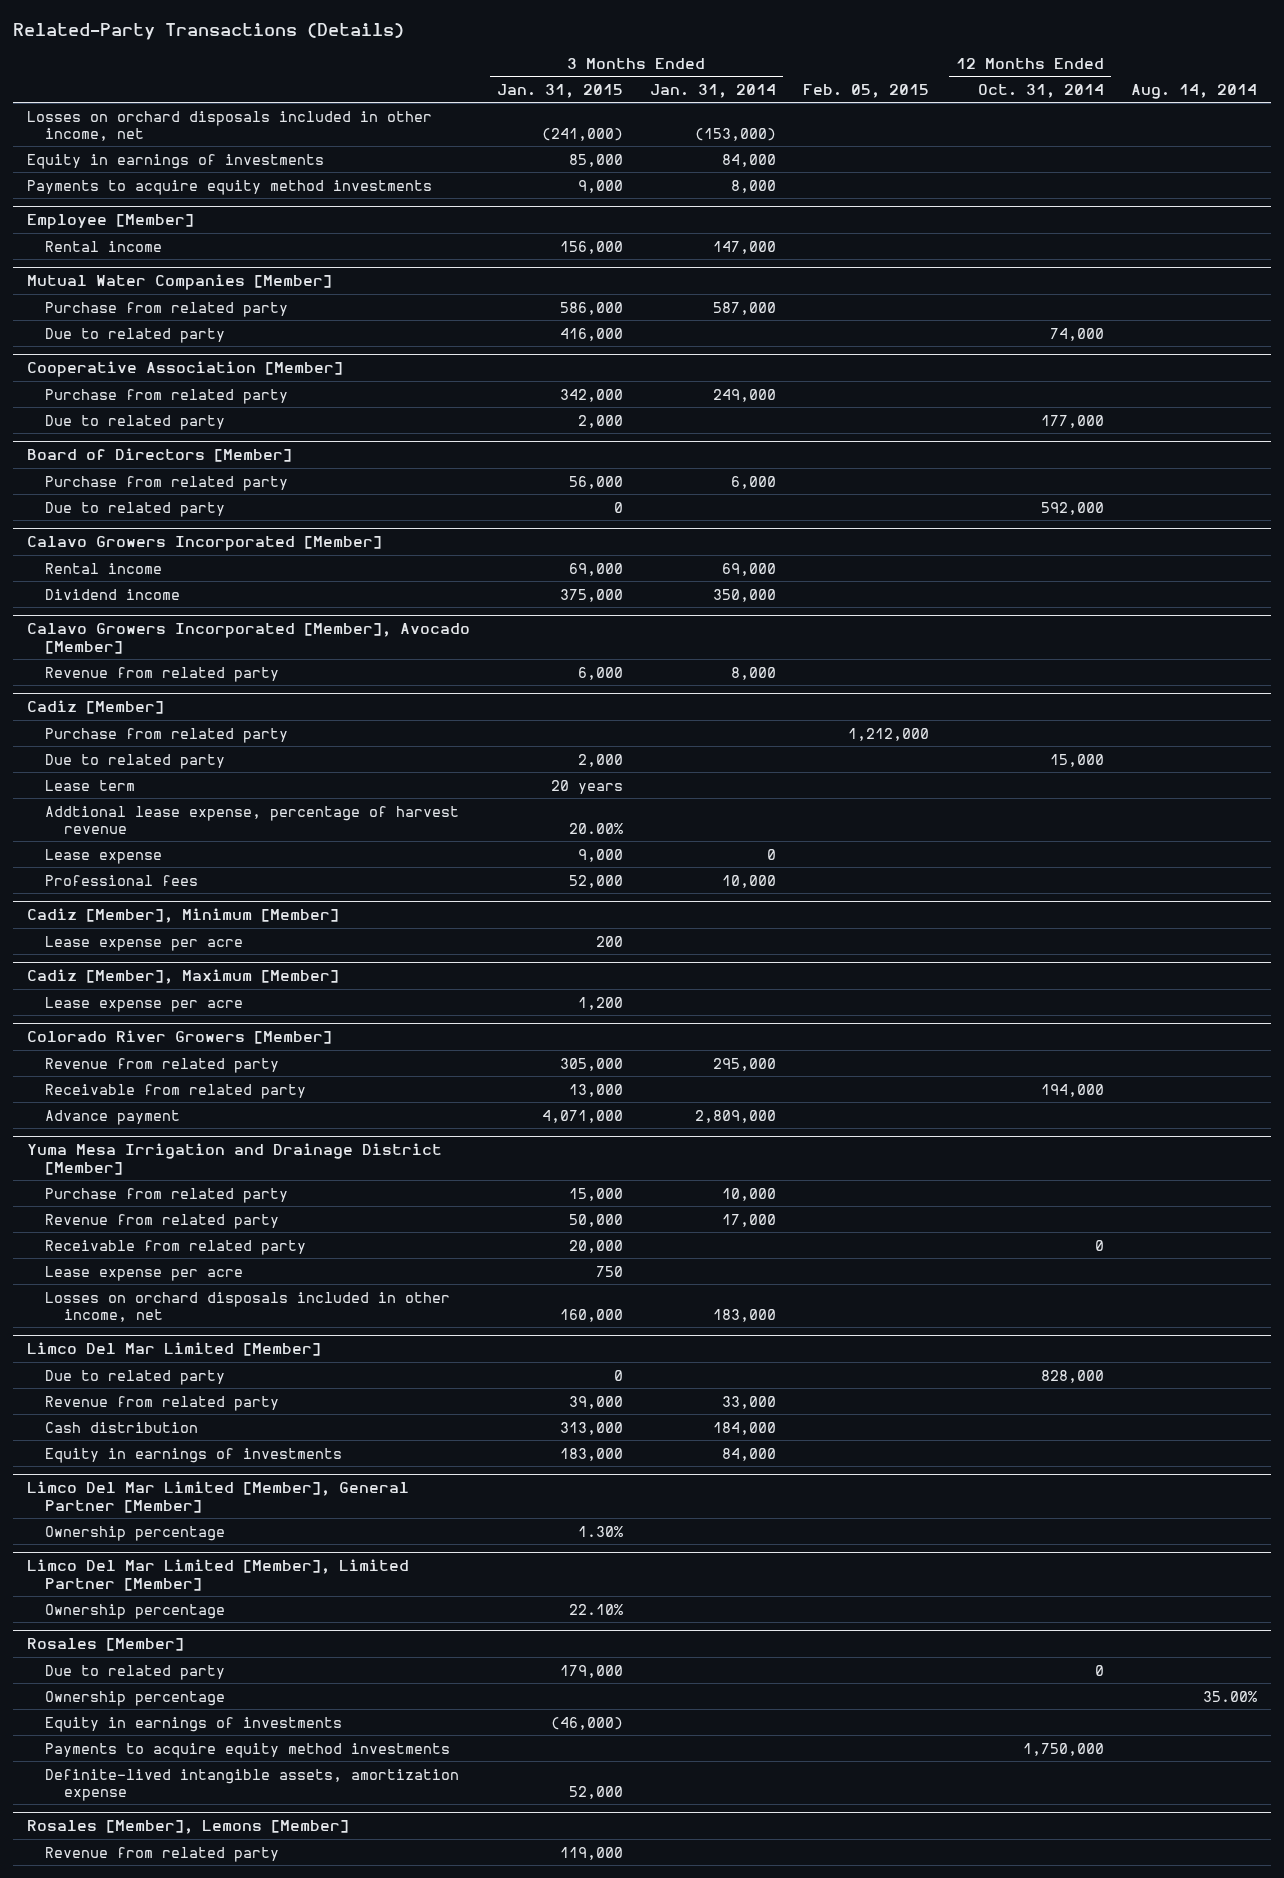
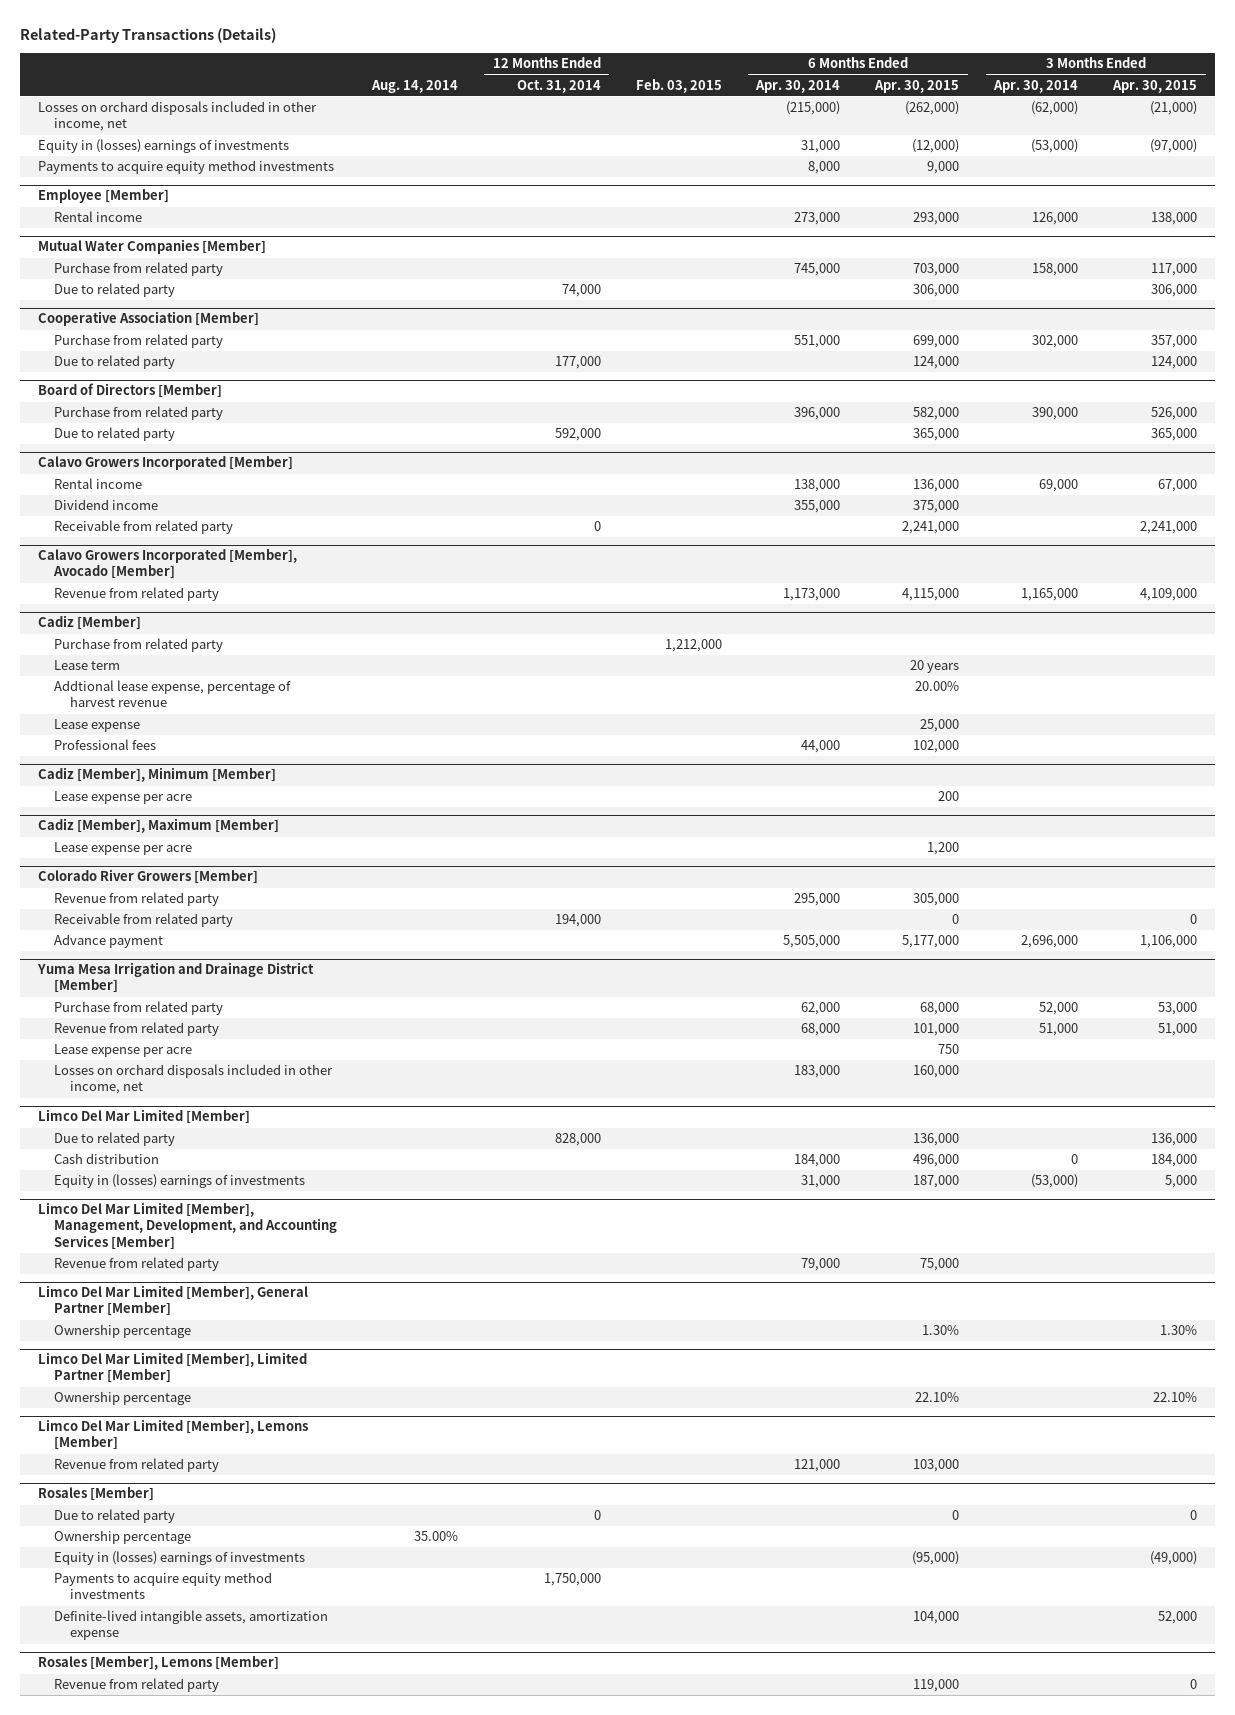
- | 3 Months Ended Jan. 31, 2015 | 3 Months Ended Jan. 31, 2014 | Feb. 05, 2015 | 12 Months Ended Oct. 31, 2014 | Aug. 14, 2014
+ | Aug. 14, 2014 | 12 Months Ended Oct. 31, 2014 | Feb. 03, 2015 | 6 Months Ended Apr. 30, 2014 | 6 Months Ended Apr. 30, 2015 | 3 Months Ended Apr. 30, 2014 | 3 Months Ended Apr. 30, 2015
- Equity in earnings of investments | 85,000 | 84,000 | | |
+ Equity in (losses) earnings of investments | | | | 31,000 | (12,000) | (53,000) | (97,000)
@ Calavo Growers Incorporated [Member]
+ Receivable from related party | | 0 | | | 2,241,000 | | 2,241,000
@ Cadiz [Member]
- Due to related party | 2,000 | | | 15,000 |
@ Yuma Mesa Irrigation and Drainage District [Member]
- Receivable from related party | 20,000 | | | 0 |
@ Limco Del Mar Limited [Member]
- Revenue from related party | 39,000 | 33,000 | | |
- Equity in earnings of investments | 183,000 | 84,000 | | |
+ Equity in (losses) earnings of investments | | | | 31,000 | 187,000 | (53,000) | 5,000
+ Limco Del Mar Limited [Member], Management, Development, and Accounting Services [Member]
+ Revenue from related party | | | | 79,000 | 75,000 | |
+ Limco Del Mar Limited [Member], Lemons [Member]
+ Revenue from related party | | | | 121,000 | 103,000 | |
@ Rosales [Member]
- Equity in earnings of investments | (46,000) | | | |
+ Equity in (losses) earnings of investments | | | | | (95,000) | | (49,000)

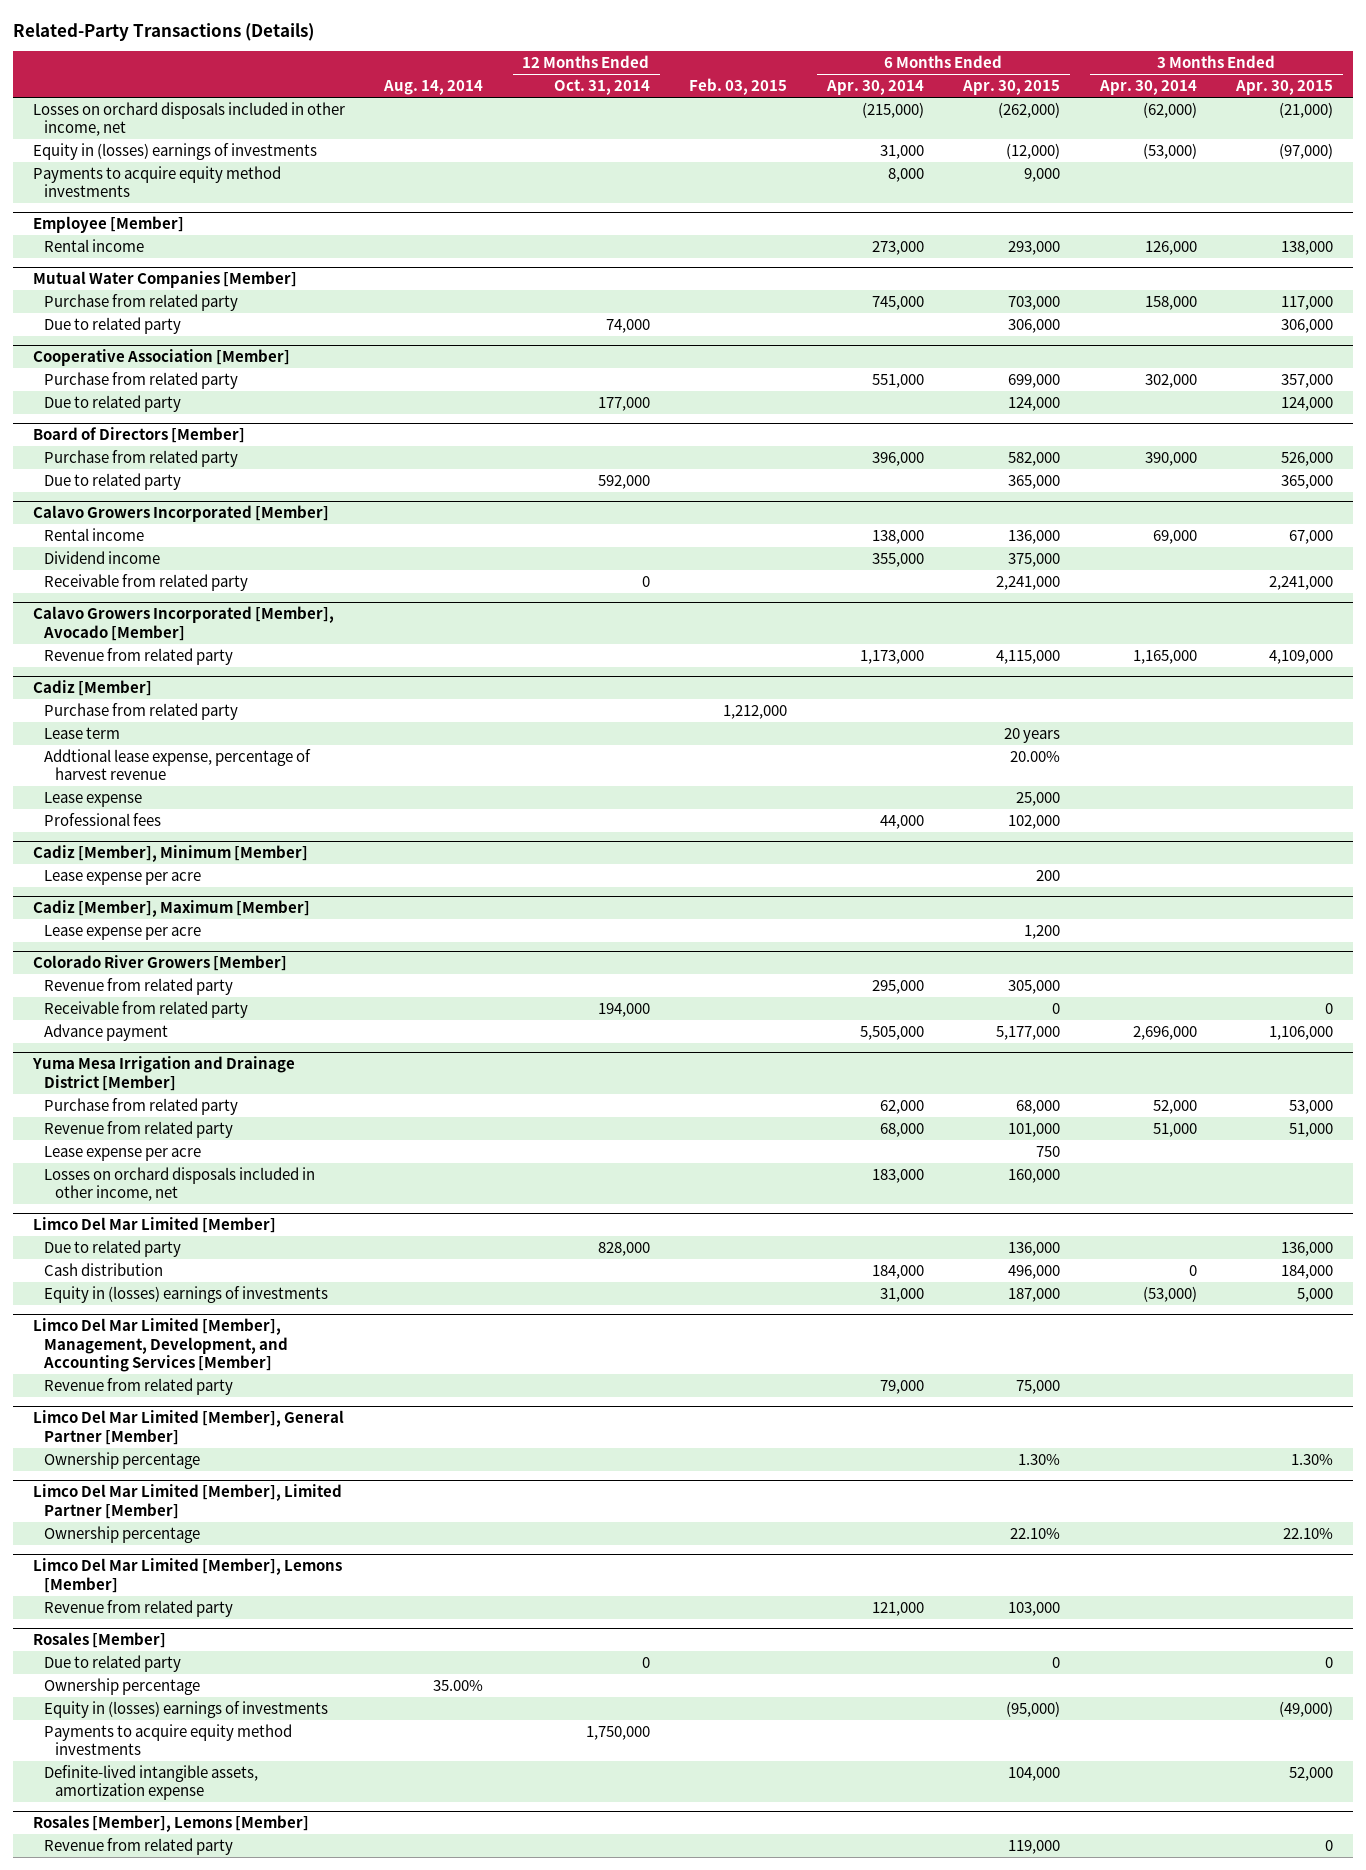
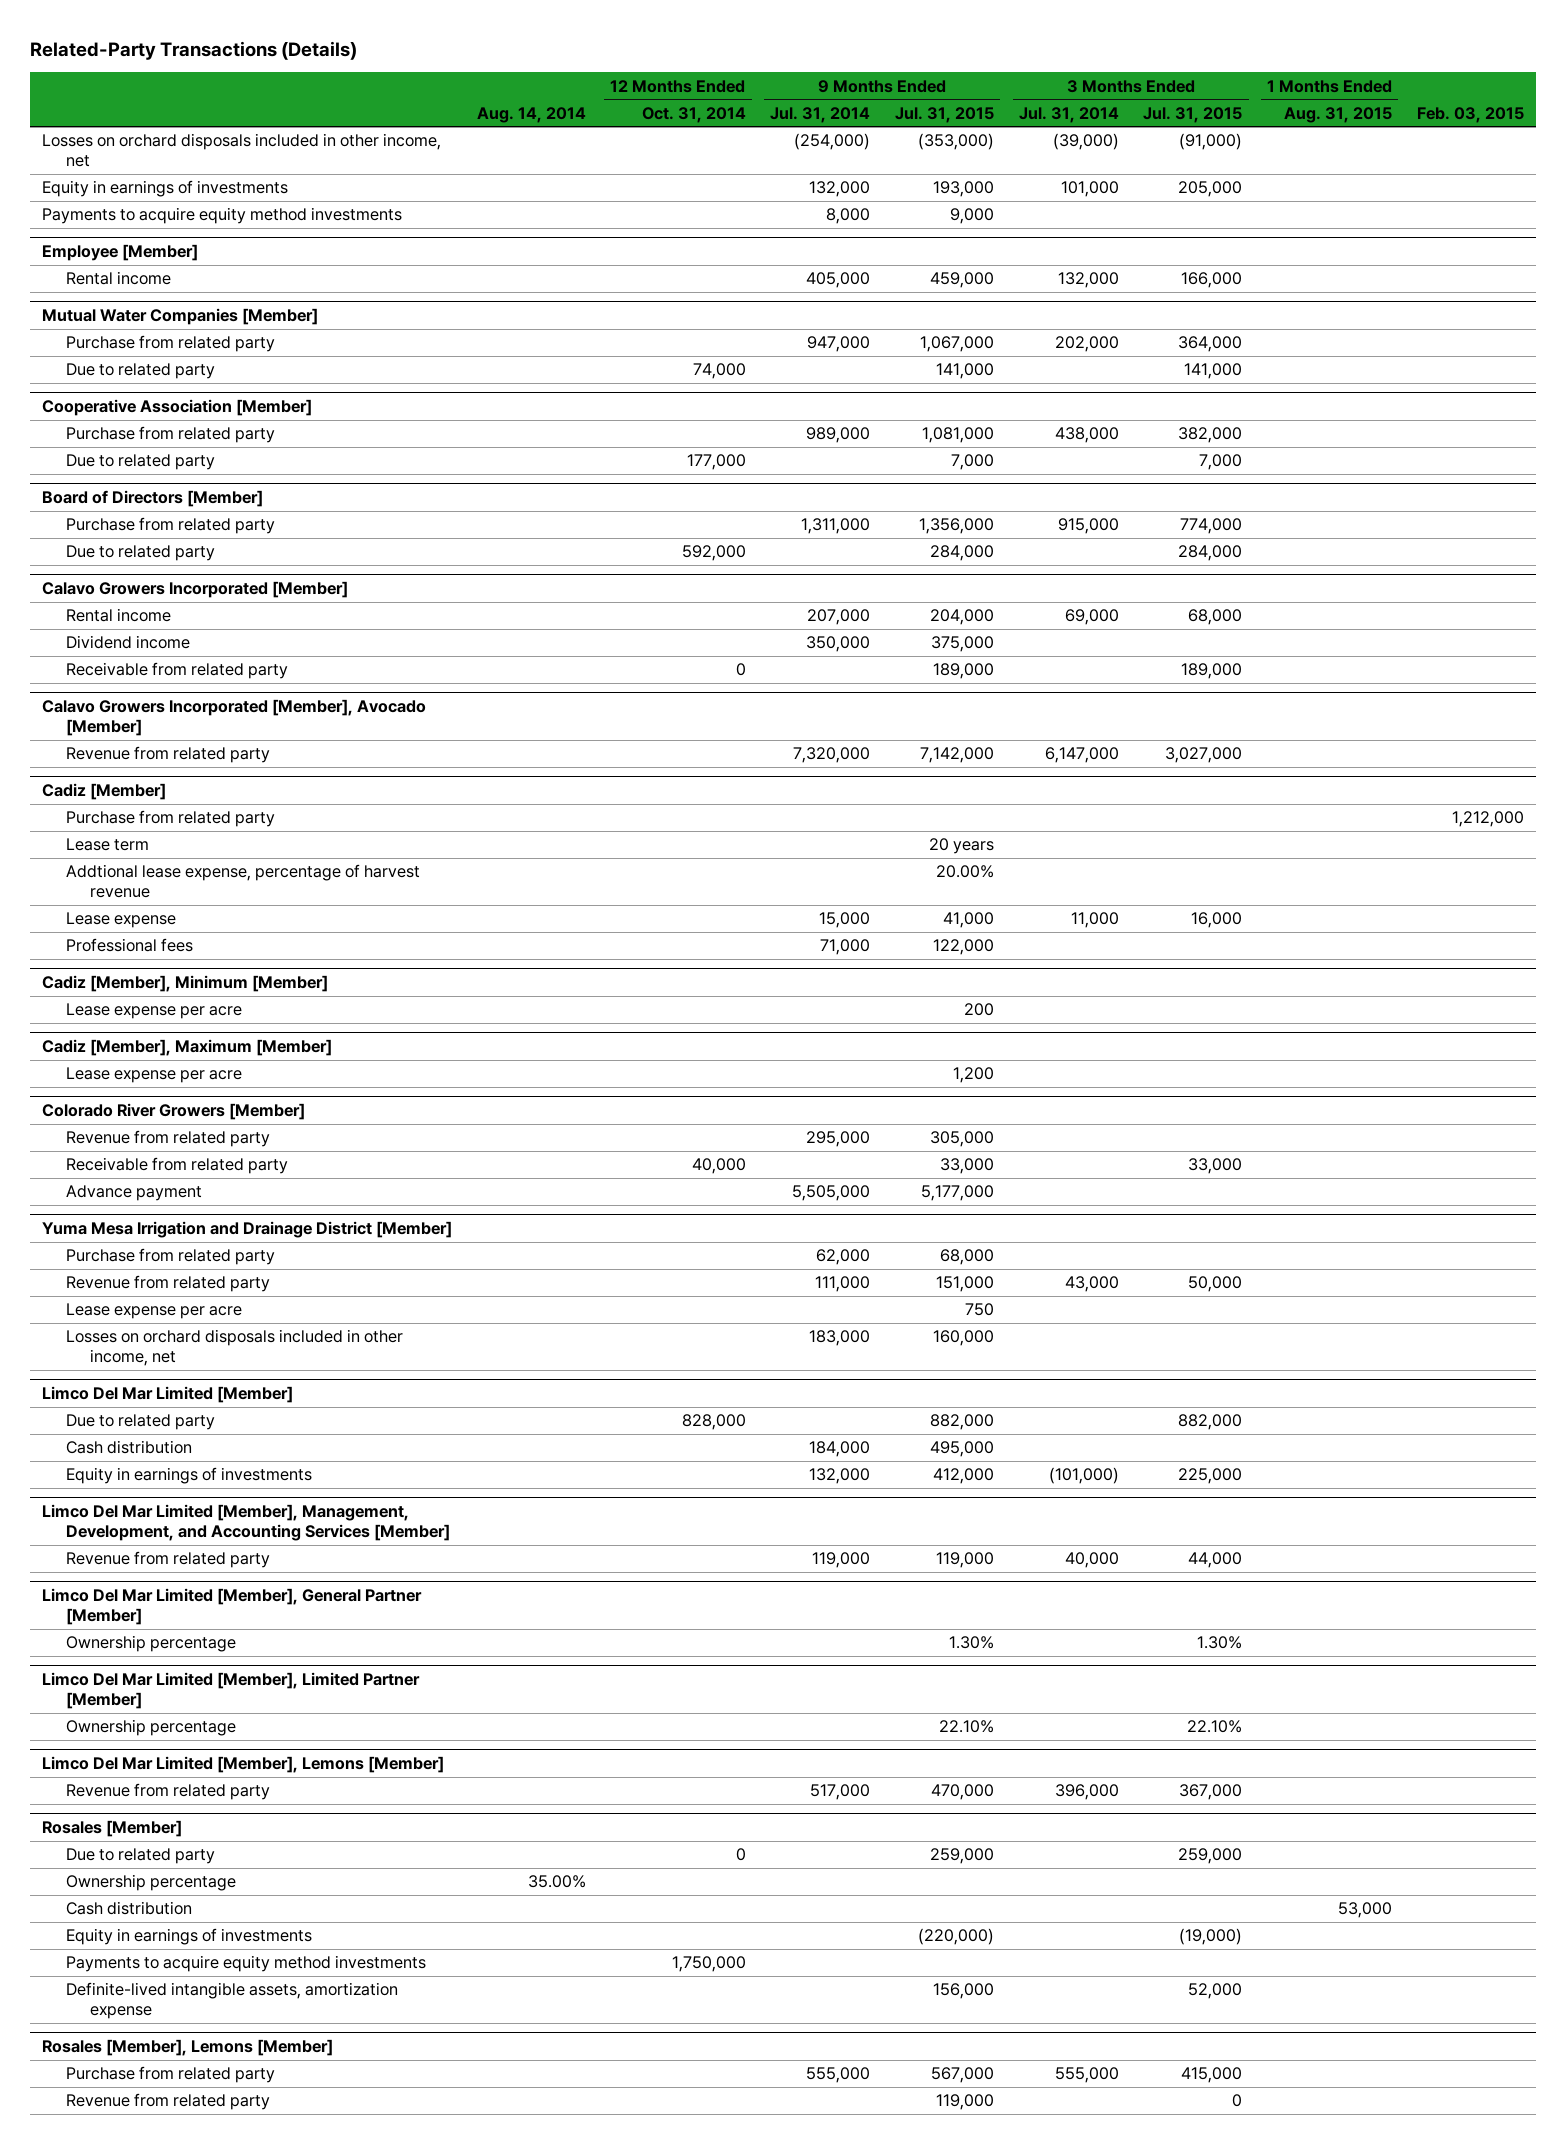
- | Aug. 14, 2014 | 12 Months Ended Oct. 31, 2014 | Feb. 03, 2015 | 6 Months Ended Apr. 30, 2014 | 6 Months Ended Apr. 30, 2015 | 3 Months Ended Apr. 30, 2014 | 3 Months Ended Apr. 30, 2015
+ | Aug. 14, 2014 | 12 Months Ended Oct. 31, 2014 | 9 Months Ended Jul. 31, 2014 | 9 Months Ended Jul. 31, 2015 | 3 Months Ended Jul. 31, 2014 | 3 Months Ended Jul. 31, 2015 | 1 Months Ended Aug. 31, 2015 | Feb. 03, 2015
- Equity in (losses) earnings of investments | | | | 31,000 | (12,000) | (53,000) | (97,000)
+ Equity in earnings of investments | | | 132,000 | 193,000 | 101,000 | 205,000 | |
@ Colorado River Growers [Member]
- Receivable from related party | | 194,000 | | | 0 | | 0
+ Receivable from related party | | 40,000 | | 33,000 | | 33,000 | |
@ Limco Del Mar Limited [Member]
- Equity in (losses) earnings of investments | | | | 31,000 | 187,000 | (53,000) | 5,000
+ Equity in earnings of investments | | | 132,000 | 412,000 | (101,000) | 225,000 | |
@ Rosales [Member]
- Equity in (losses) earnings of investments | | | | | (95,000) | | (49,000)
+ Cash distribution | | | | | | | 53,000 |
+ Equity in earnings of investments | | | | (220,000) | | (19,000) | |
@ Rosales [Member], Lemons [Member]
+ Purchase from related party | | | 555,000 | 567,000 | 555,000 | 415,000 | |

